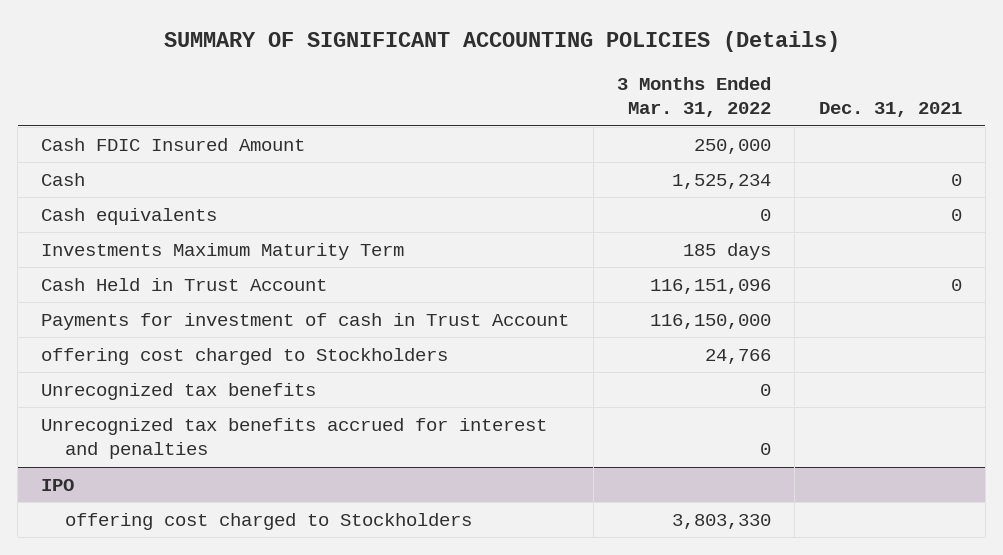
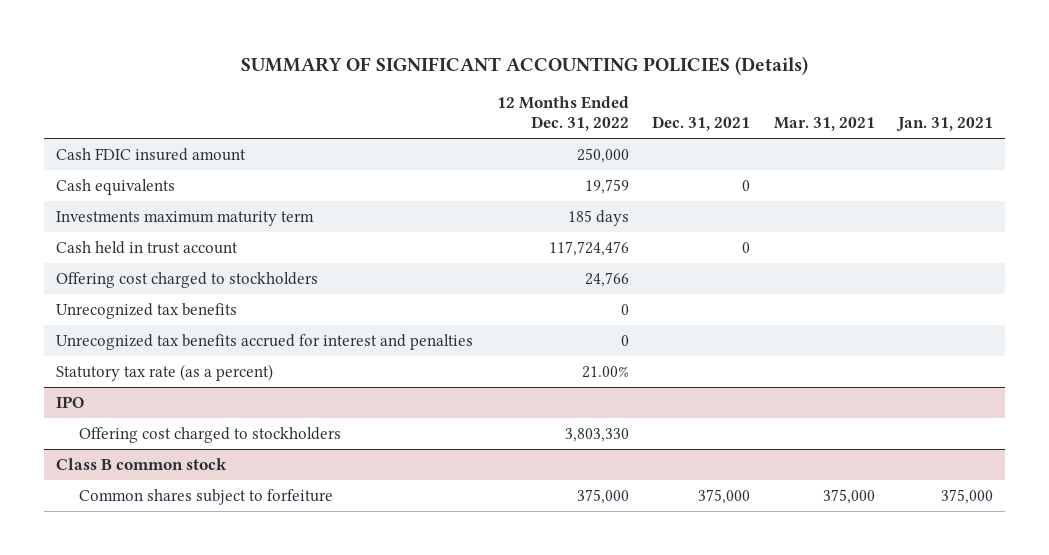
- | 3 Months Ended Mar. 31, 2022 | Dec. 31, 2021
+ | 12 Months Ended Dec. 31, 2022 | Dec. 31, 2021 | Mar. 31, 2021 | Jan. 31, 2021
- Cash FDIC Insured Amount | 250,000 |
- Cash | 1,525,234 | 0
+ Cash FDIC insured amount | 250,000 | | |
- Investments Maximum Maturity Term | 185 days |
- Cash Held in Trust Account | 116,151,096 | 0
- Payments for investment of cash in Trust Account | 116,150,000 |
- offering cost charged to Stockholders | 24,766 |
+ Investments maximum maturity term | 185 days | | |
+ Cash held in trust account | 117,724,476 | 0 | |
+ Offering cost charged to stockholders | 24,766 | | |
+ Statutory tax rate (as a percent) | 21.00% | | |
@ IPO
- offering cost charged to Stockholders | 3,803,330 |
+ Offering cost charged to stockholders | 3,803,330 | | |
+ Class B common stock
+ Common shares subject to forfeiture | 375,000 | 375,000 | 375,000 | 375,000

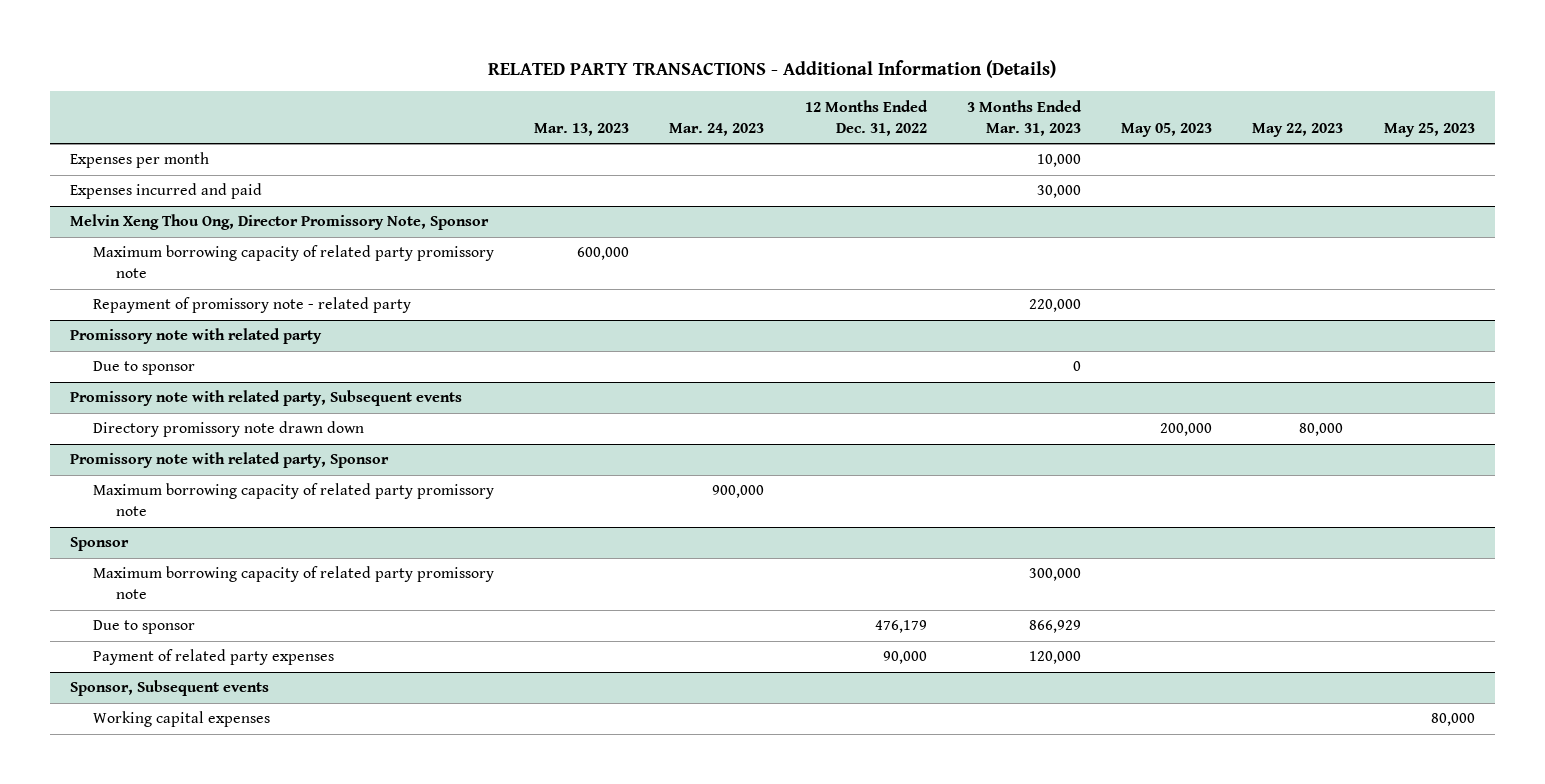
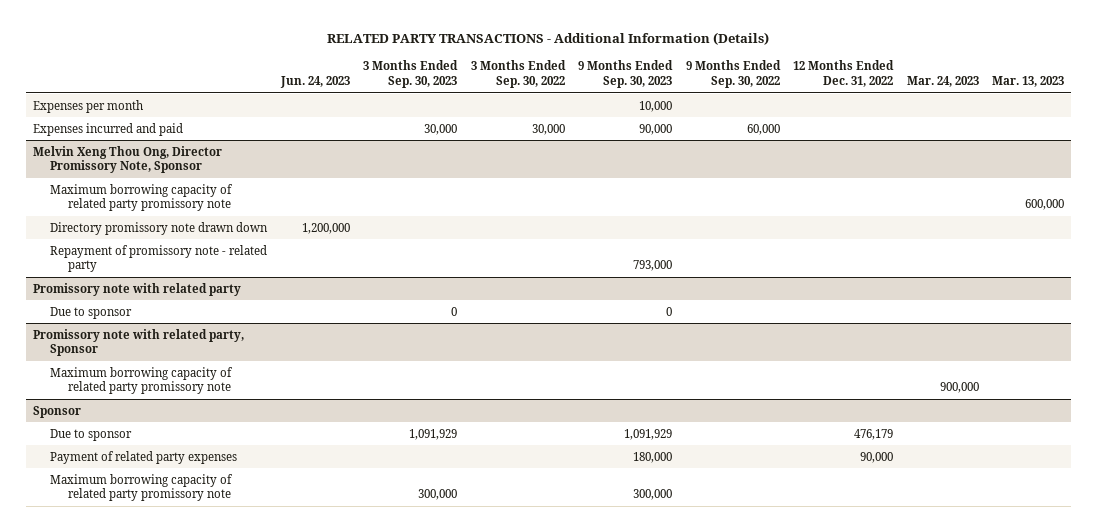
- | Mar. 13, 2023 | Mar. 24, 2023 | 12 Months Ended Dec. 31, 2022 | 3 Months Ended Mar. 31, 2023 | May 05, 2023 | May 22, 2023 | May 25, 2023
+ | Jun. 24, 2023 | 3 Months Ended Sep. 30, 2023 | 3 Months Ended Sep. 30, 2022 | 9 Months Ended Sep. 30, 2023 | 9 Months Ended Sep. 30, 2022 | 12 Months Ended Dec. 31, 2022 | Mar. 24, 2023 | Mar. 13, 2023
@ Melvin Xeng Thou Ong, Director Promissory Note, Sponsor
+ Directory promissory note drawn down | 1,200,000 | | | | | | |
- Promissory note with related party, Subsequent events
- Directory promissory note drawn down | | | | | 200,000 | 80,000 |
- Sponsor, Subsequent events
- Working capital expenses | | | | | | | 80,000
@ Sponsor
moved down: Maximum borrowing capacity of related party promissory note | | 300,000 | | 300,000 | | | |

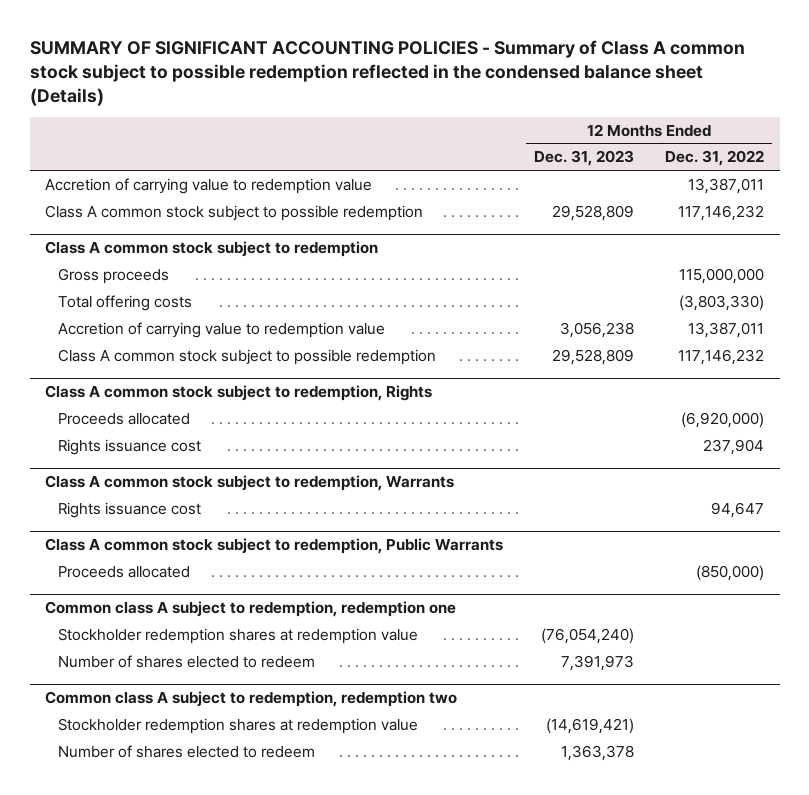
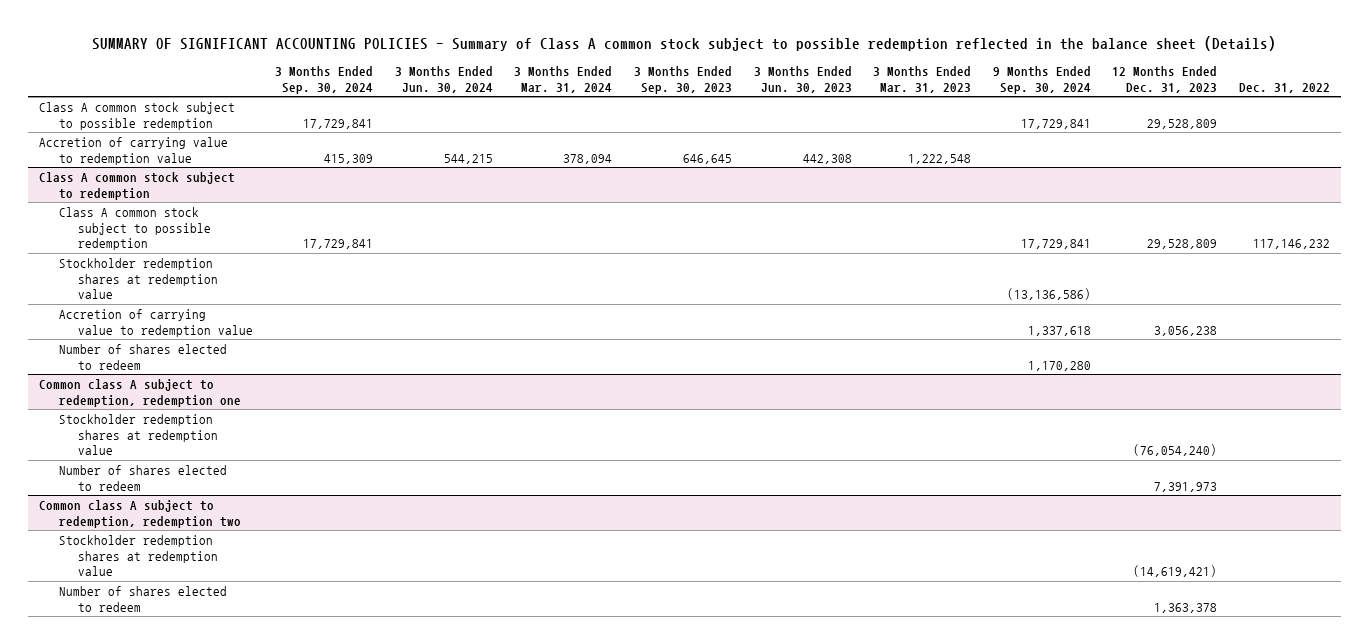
- SUMMARY OF SIGNIFICANT ACCOUNTING POLICIES - Summary of Class A common stock subject to possible redemption reflected in the condensed balance sheet (Details)
+ SUMMARY OF SIGNIFICANT ACCOUNTING POLICIES - Summary of Class A common stock subject to possible redemption reflected in the balance sheet (Details)
- | 12 Months Ended Dec. 31, 2023 | 12 Months Ended Dec. 31, 2022
+ | 3 Months Ended Sep. 30, 2024 | 3 Months Ended Jun. 30, 2024 | 3 Months Ended Mar. 31, 2024 | 3 Months Ended Sep. 30, 2023 | 3 Months Ended Jun. 30, 2023 | 3 Months Ended Mar. 31, 2023 | 9 Months Ended Sep. 30, 2024 | 12 Months Ended Dec. 31, 2023 | Dec. 31, 2022
moved down: Accretion of carrying value to redemption value | 415,309 | 544,215 | 378,094 | 646,645 | 442,308 | 1,222,548 | | |
@ Class A common stock subject to redemption
- Gross proceeds | | 115,000,000
- Total offering costs | | (3,803,330)
- Class A common stock subject to redemption, Rights
- Proceeds allocated | | (6,920,000)
- Rights issuance cost | | 237,904
- Class A common stock subject to redemption, Warrants
- Rights issuance cost | | 94,647
- Class A common stock subject to redemption, Public Warrants
- Proceeds allocated | | (850,000)
@ Class A common stock subject to redemption
+ Stockholder redemption shares at redemption value | | | | | | | (13,136,586) | |
moved down: Accretion of carrying value to redemption value | | | | | | | 1,337,618 | 3,056,238 |
+ Number of shares elected to redeem | | | | | | | 1,170,280 | |

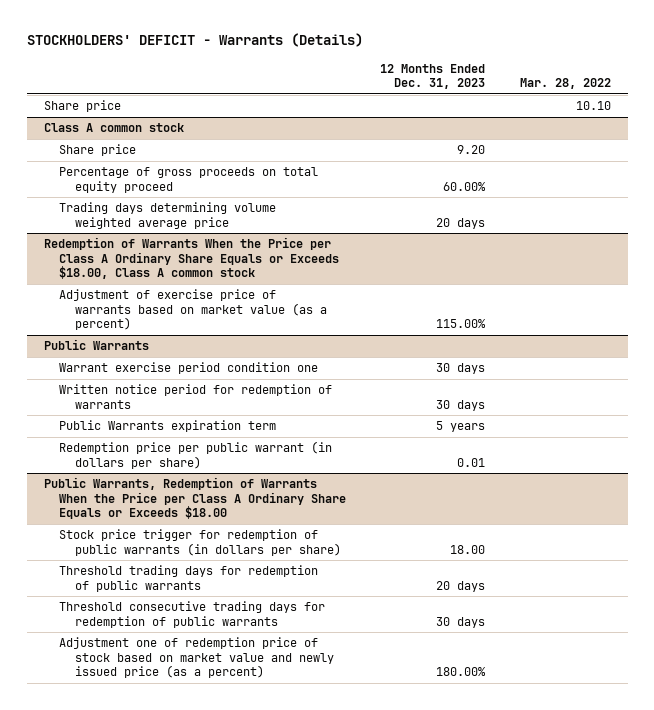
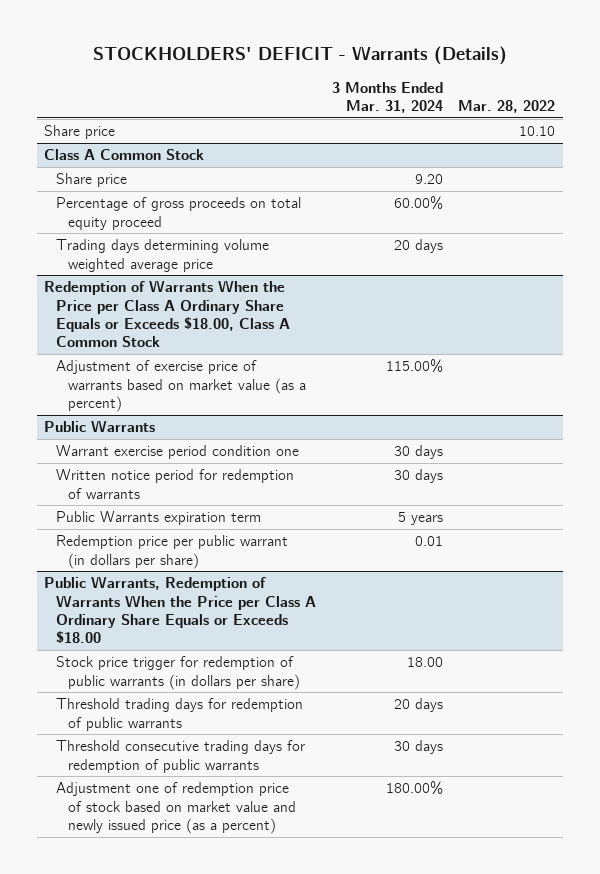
- | 12 Months Ended Dec. 31, 2023 | Mar. 28, 2022
+ | 3 Months Ended Mar. 31, 2024 | Mar. 28, 2022
- Class A common stock
+ Class A Common Stock
- Redemption of Warrants When the Price per Class A Ordinary Share Equals or Exceeds $18.00, Class A common stock
+ Redemption of Warrants When the Price per Class A Ordinary Share Equals or Exceeds $18.00, Class A Common Stock

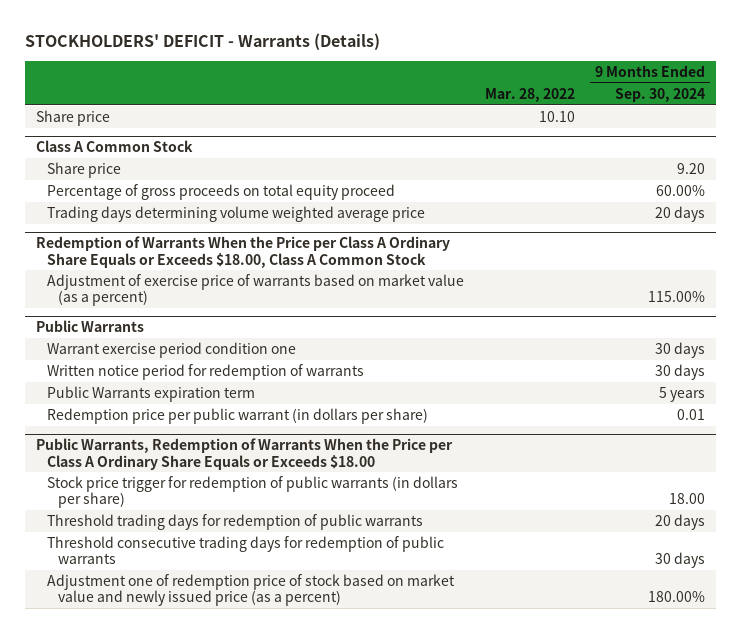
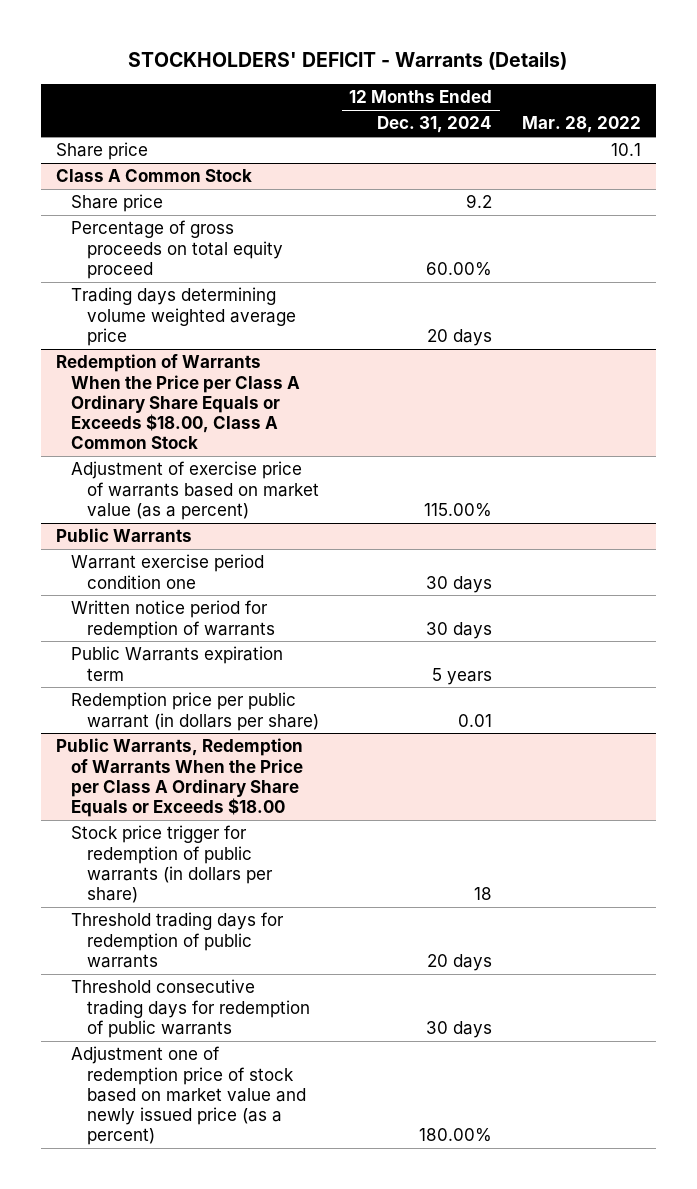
- | Mar. 28, 2022 | 9 Months Ended Sep. 30, 2024
+ | 12 Months Ended Dec. 31, 2024 | Mar. 28, 2022
- Share price | 10.10 |
+ Share price | | 10.1

